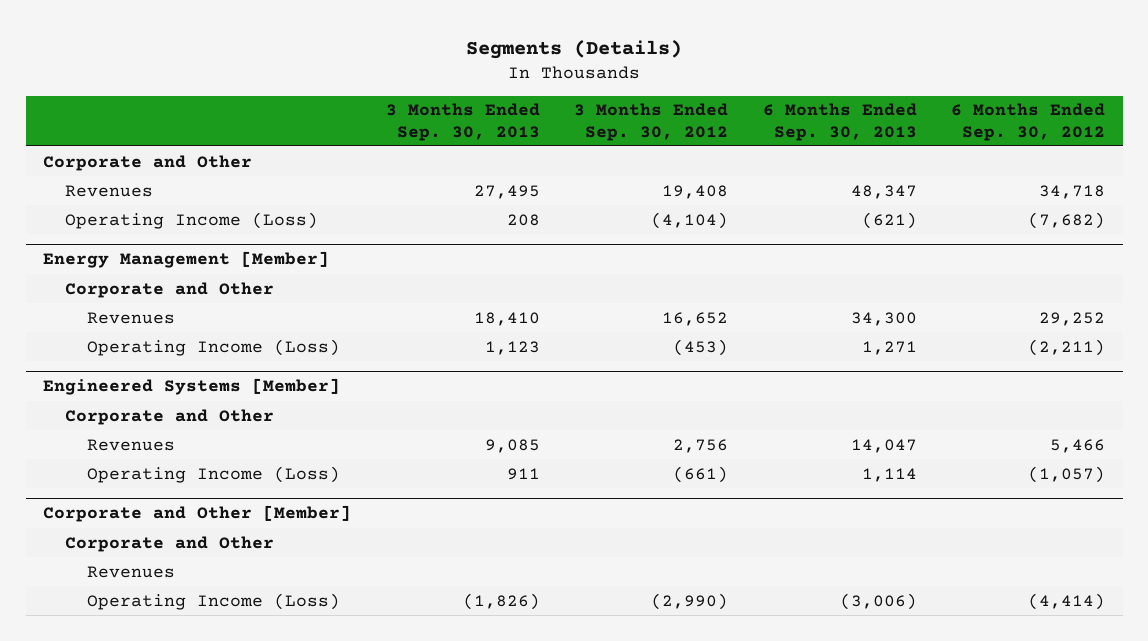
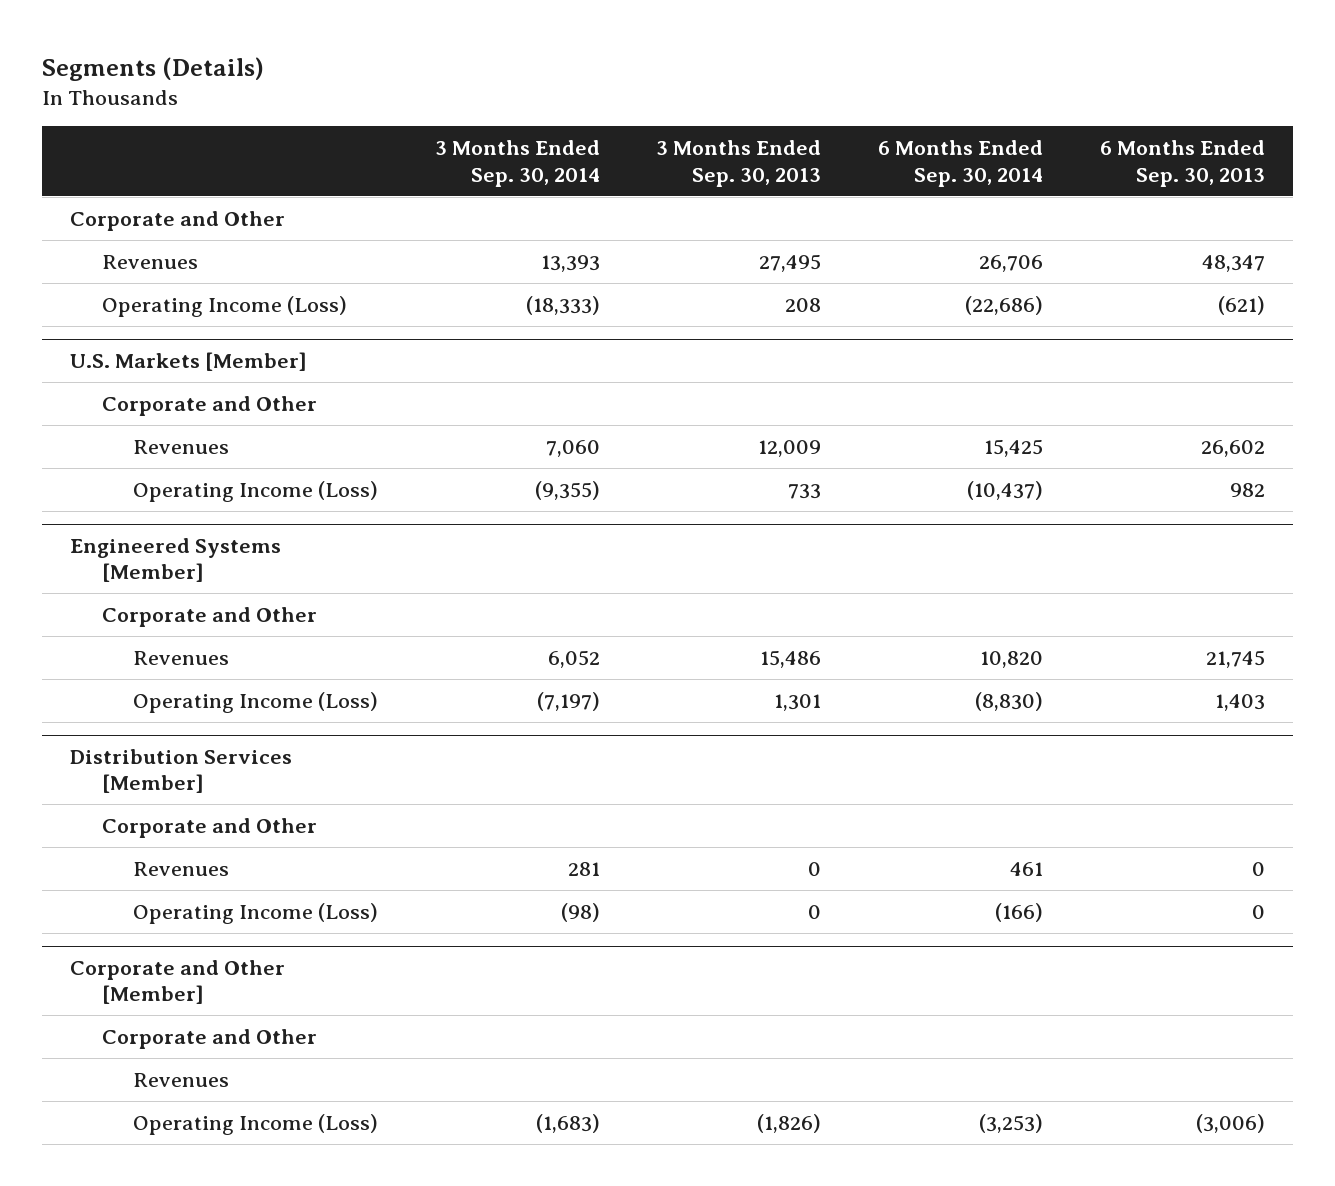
- | 3 Months Ended Sep. 30, 2013 | 3 Months Ended Sep. 30, 2012 | 6 Months Ended Sep. 30, 2013 | 6 Months Ended Sep. 30, 2012
+ | 3 Months Ended Sep. 30, 2014 | 3 Months Ended Sep. 30, 2013 | 6 Months Ended Sep. 30, 2014 | 6 Months Ended Sep. 30, 2013
- Energy Management [Member]
+ U.S. Markets [Member]
- Revenues | 18,410 | 16,652 | 34,300 | 29,252
- Operating Income (Loss) | 1,123 | (453) | 1,271 | (2,211)
+ Revenues | 7,060 | 12,009 | 15,425 | 26,602
+ Operating Income (Loss) | (9,355) | 733 | (10,437) | 982
@ Engineered Systems [Member]
- Revenues | 9,085 | 2,756 | 14,047 | 5,466
- Operating Income (Loss) | 911 | (661) | 1,114 | (1,057)
+ Revenues | 6,052 | 15,486 | 10,820 | 21,745
+ Operating Income (Loss) | (7,197) | 1,301 | (8,830) | 1,403
+ Distribution Services [Member]
+ Corporate and Other
+ Revenues | 281 | 0 | 461 | 0
+ Operating Income (Loss) | (98) | 0 | (166) | 0

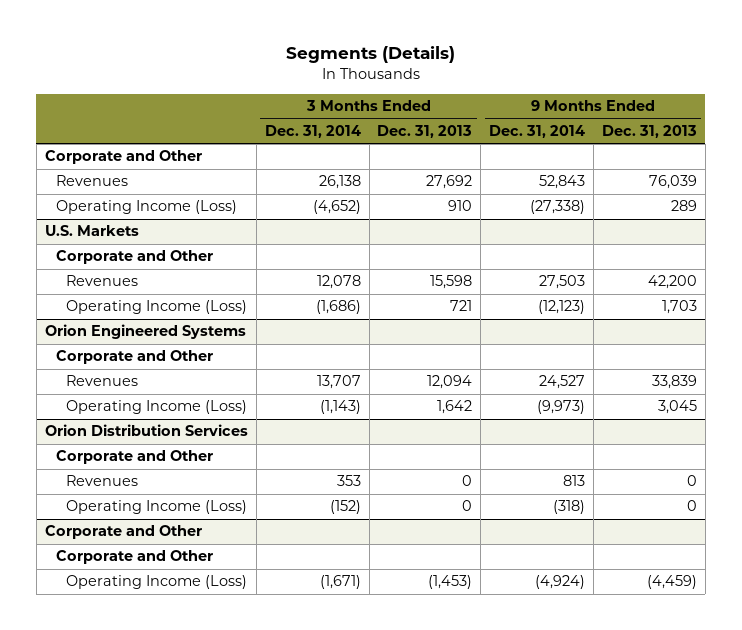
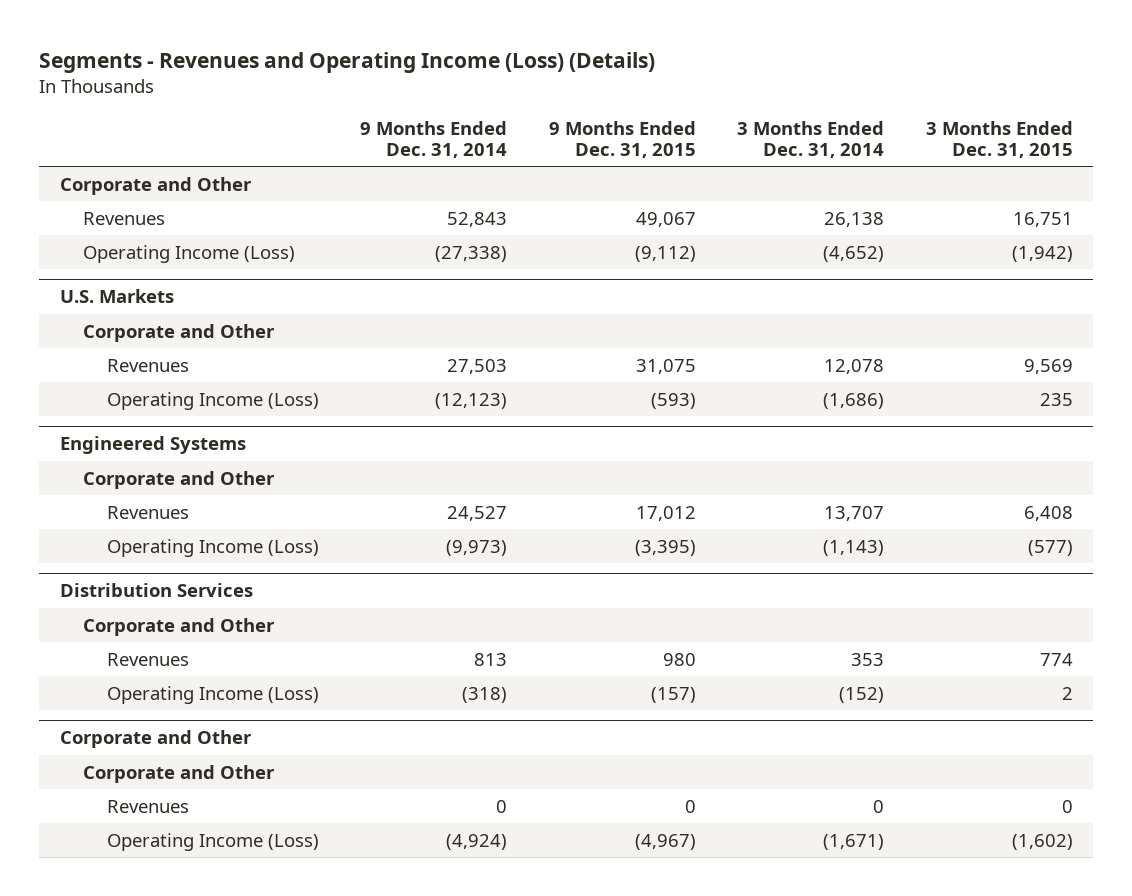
- Segments (Details)
+ Segments - Revenues and Operating Income (Loss) (Details)
- | 3 Months Ended Dec. 31, 2014 | 3 Months Ended Dec. 31, 2013 | 9 Months Ended Dec. 31, 2014 | 9 Months Ended Dec. 31, 2013
+ | 9 Months Ended Dec. 31, 2014 | 9 Months Ended Dec. 31, 2015 | 3 Months Ended Dec. 31, 2014 | 3 Months Ended Dec. 31, 2015
- Orion Engineered Systems
+ Engineered Systems
- Orion Distribution Services
+ Distribution Services
@ Corporate and Other
+ Revenues | 0 | 0 | 0 | 0

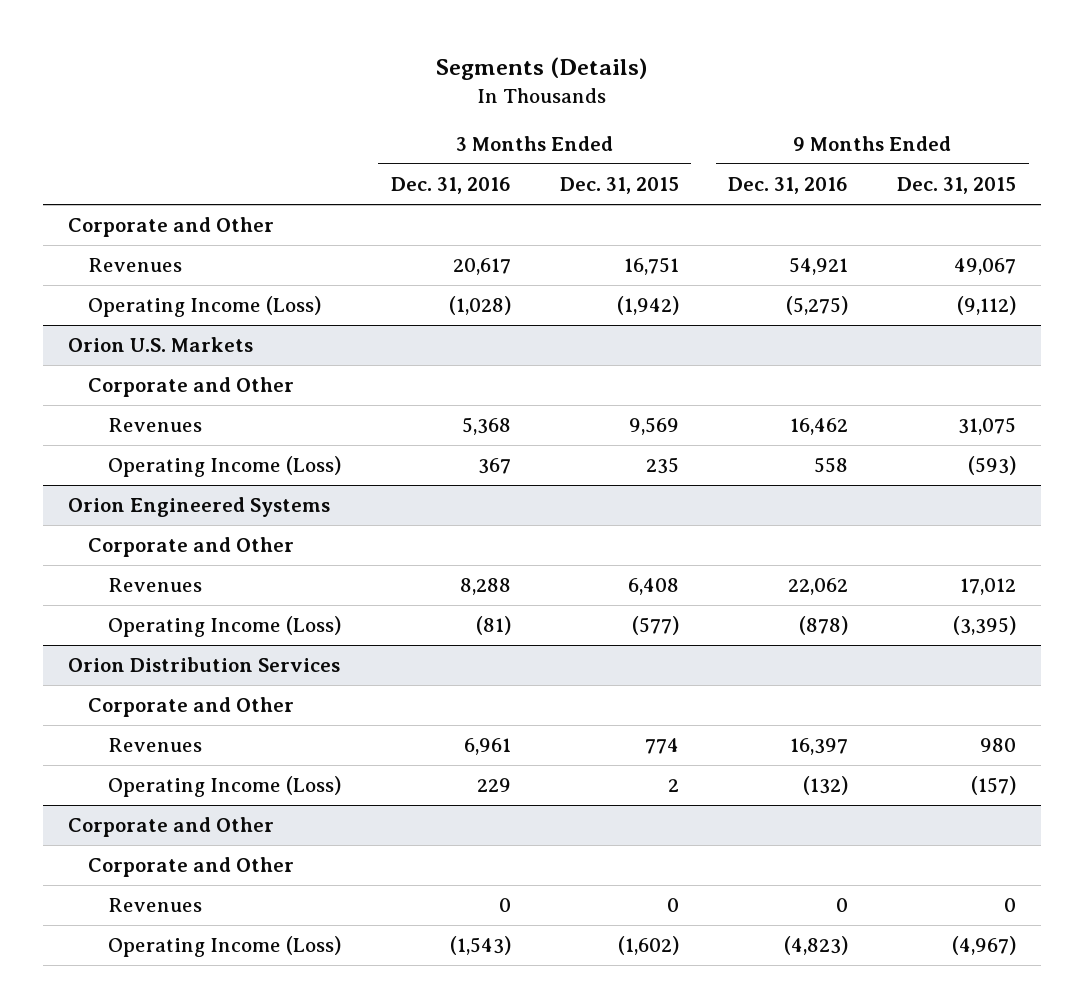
- Segments - Revenues and Operating Income (Loss) (Details)
+ Segments (Details)
- | 9 Months Ended Dec. 31, 2014 | 9 Months Ended Dec. 31, 2015 | 3 Months Ended Dec. 31, 2014 | 3 Months Ended Dec. 31, 2015
+ | 3 Months Ended Dec. 31, 2016 | 3 Months Ended Dec. 31, 2015 | 9 Months Ended Dec. 31, 2016 | 9 Months Ended Dec. 31, 2015
- U.S. Markets
+ Orion U.S. Markets
- Engineered Systems
+ Orion Engineered Systems
- Distribution Services
+ Orion Distribution Services

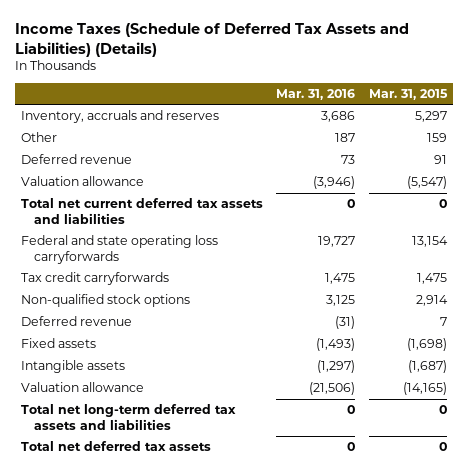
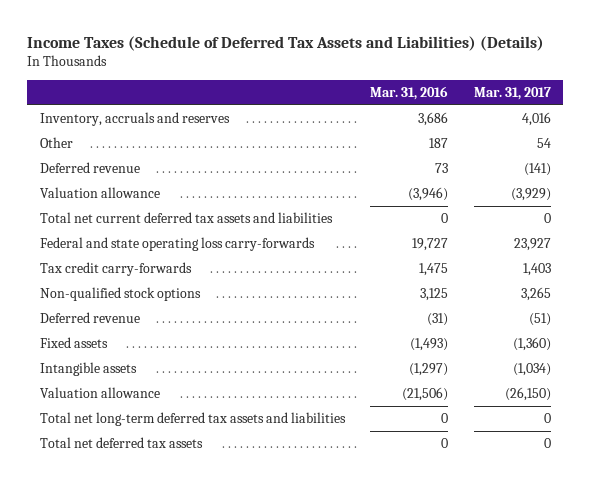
- | Mar. 31, 2016 | Mar. 31, 2015
+ | Mar. 31, 2016 | Mar. 31, 2017
- Federal and state operating loss carryforwards | 19,727 | 13,154
- Tax credit carryforwards | 1,475 | 1,475
+ Federal and state operating loss carry-forwards | 19,727 | 23,927
+ Tax credit carry-forwards | 1,475 | 1,403

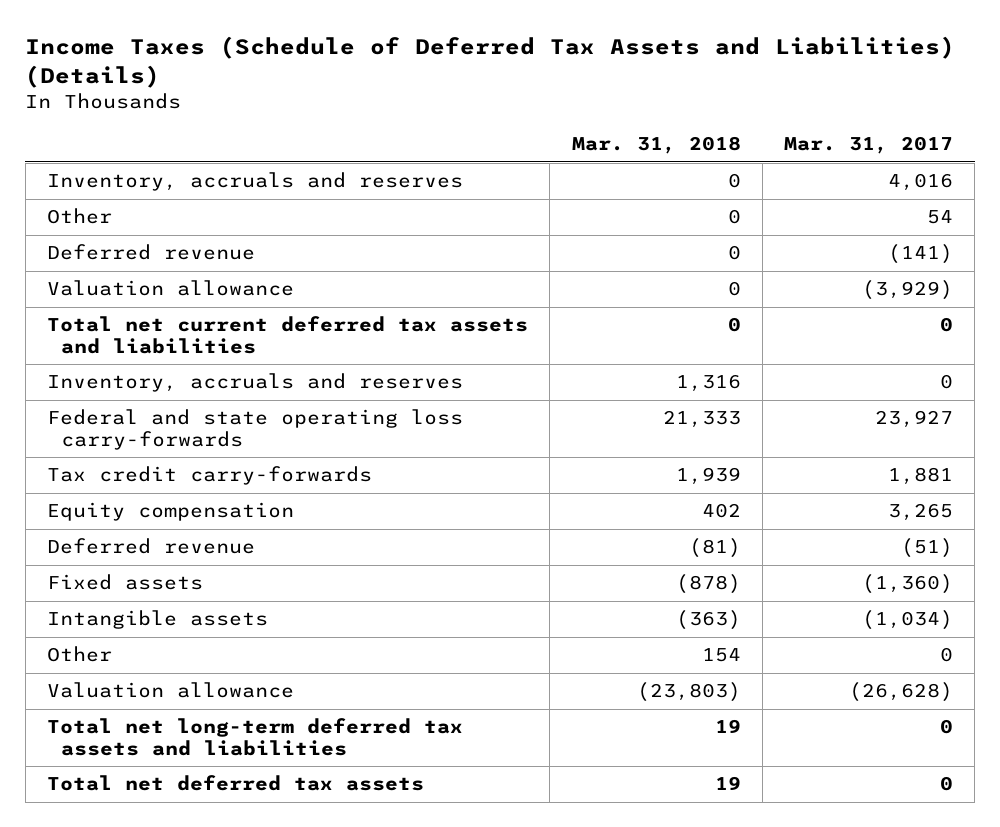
- | Mar. 31, 2016 | Mar. 31, 2017
+ | Mar. 31, 2018 | Mar. 31, 2017
+ Inventory, accruals and reserves | 1,316 | 0
- Tax credit carry-forwards | 1,475 | 1,403
- Non-qualified stock options | 3,125 | 3,265
+ Tax credit carry-forwards | 1,939 | 1,881
+ Equity compensation | 402 | 3,265
- Valuation allowance | (21,506) | (26,150)
+ Other | 154 | 0
+ Valuation allowance | (23,803) | (26,628)

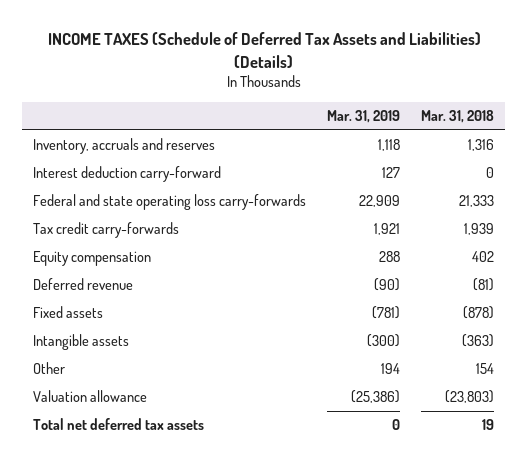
- Income Taxes (Schedule of Deferred Tax Assets and Liabilities) (Details)
+ INCOME TAXES (Schedule of Deferred Tax Assets and Liabilities) (Details)
- | Mar. 31, 2018 | Mar. 31, 2017
+ | Mar. 31, 2019 | Mar. 31, 2018
- Inventory, accruals and reserves | 0 | 4,016
- Other | 0 | 54
- Deferred revenue | 0 | (141)
- Valuation allowance | 0 | (3,929)
- Total net current deferred tax assets and liabilities | 0 | 0
+ Interest deduction carry-forward | 127 | 0
- Total net long-term deferred tax assets and liabilities | 19 | 0

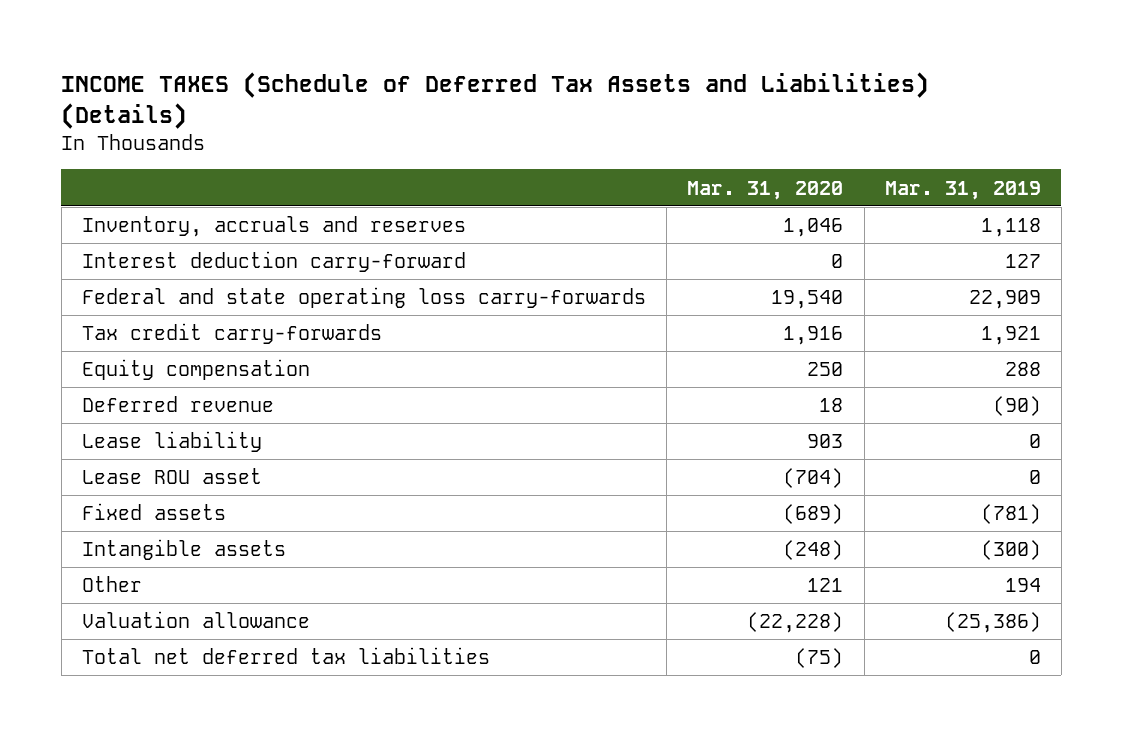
- | Mar. 31, 2019 | Mar. 31, 2018
+ | Mar. 31, 2020 | Mar. 31, 2019
+ Lease liability | 903 | 0
+ Lease ROU asset | (704) | 0
- Total net deferred tax assets | 0 | 19
+ Total net deferred tax liabilities | (75) | 0

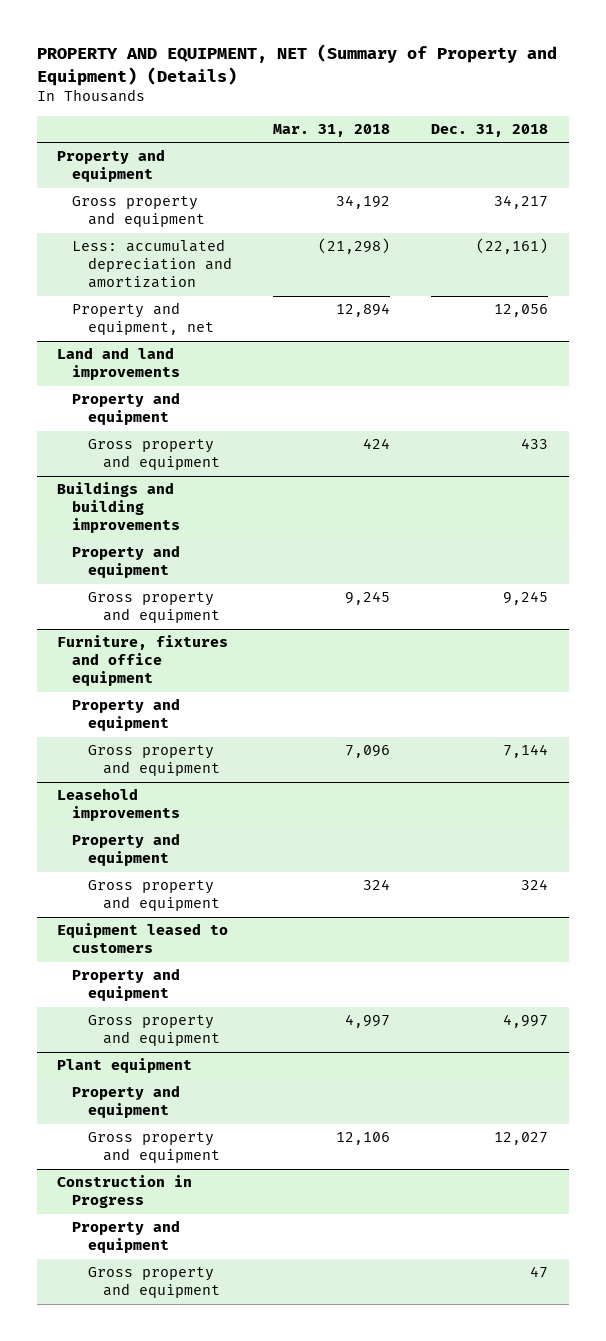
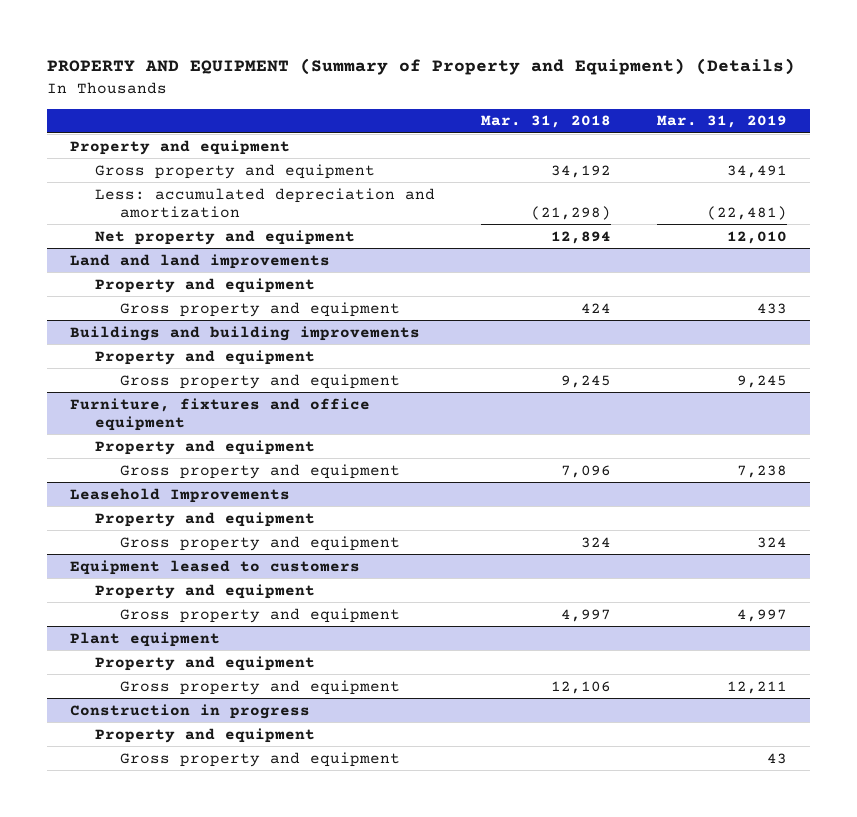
- PROPERTY AND EQUIPMENT, NET (Summary of Property and Equipment) (Details)
+ PROPERTY AND EQUIPMENT (Summary of Property and Equipment) (Details)
- | Mar. 31, 2018 | Dec. 31, 2018
+ | Mar. 31, 2018 | Mar. 31, 2019
- Property and equipment, net | 12,894 | 12,056
+ Net property and equipment | 12,894 | 12,010
- Leasehold improvements
+ Leasehold Improvements
- Construction in Progress
+ Construction in progress

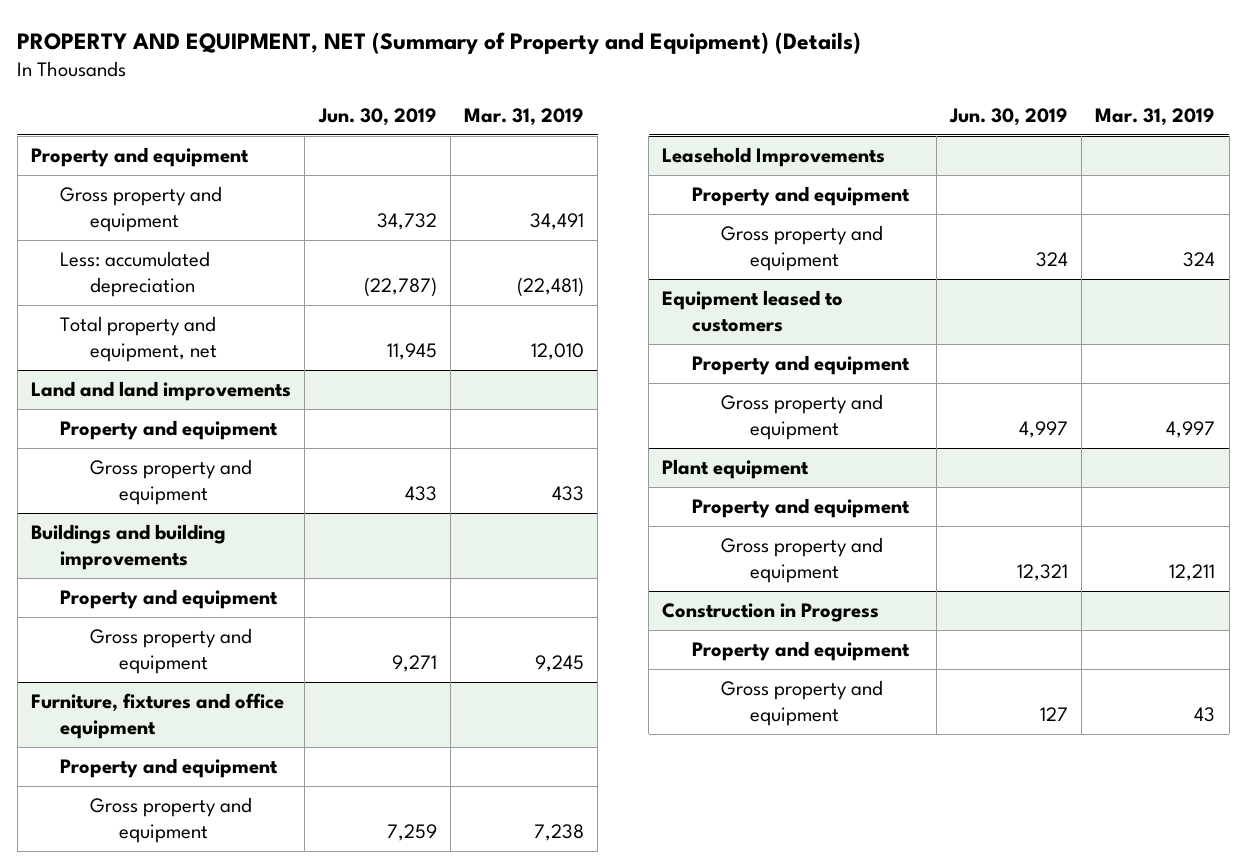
- PROPERTY AND EQUIPMENT (Summary of Property and Equipment) (Details)
+ PROPERTY AND EQUIPMENT, NET (Summary of Property and Equipment) (Details)
- | Mar. 31, 2018 | Mar. 31, 2019
+ | Jun. 30, 2019 | Mar. 31, 2019
- Less: accumulated depreciation and amortization | (21,298) | (22,481)
- Net property and equipment | 12,894 | 12,010
+ Less: accumulated depreciation | (22,787) | (22,481)
+ Total property and equipment, net | 11,945 | 12,010
- Construction in progress
+ Construction in Progress

